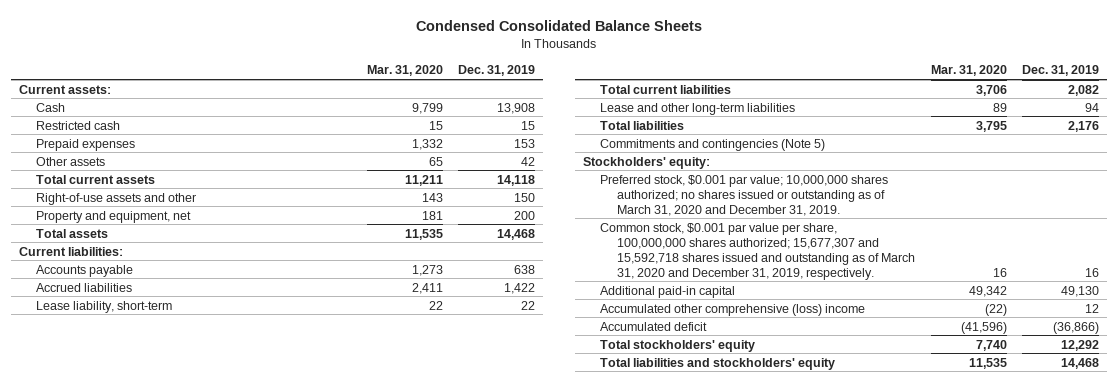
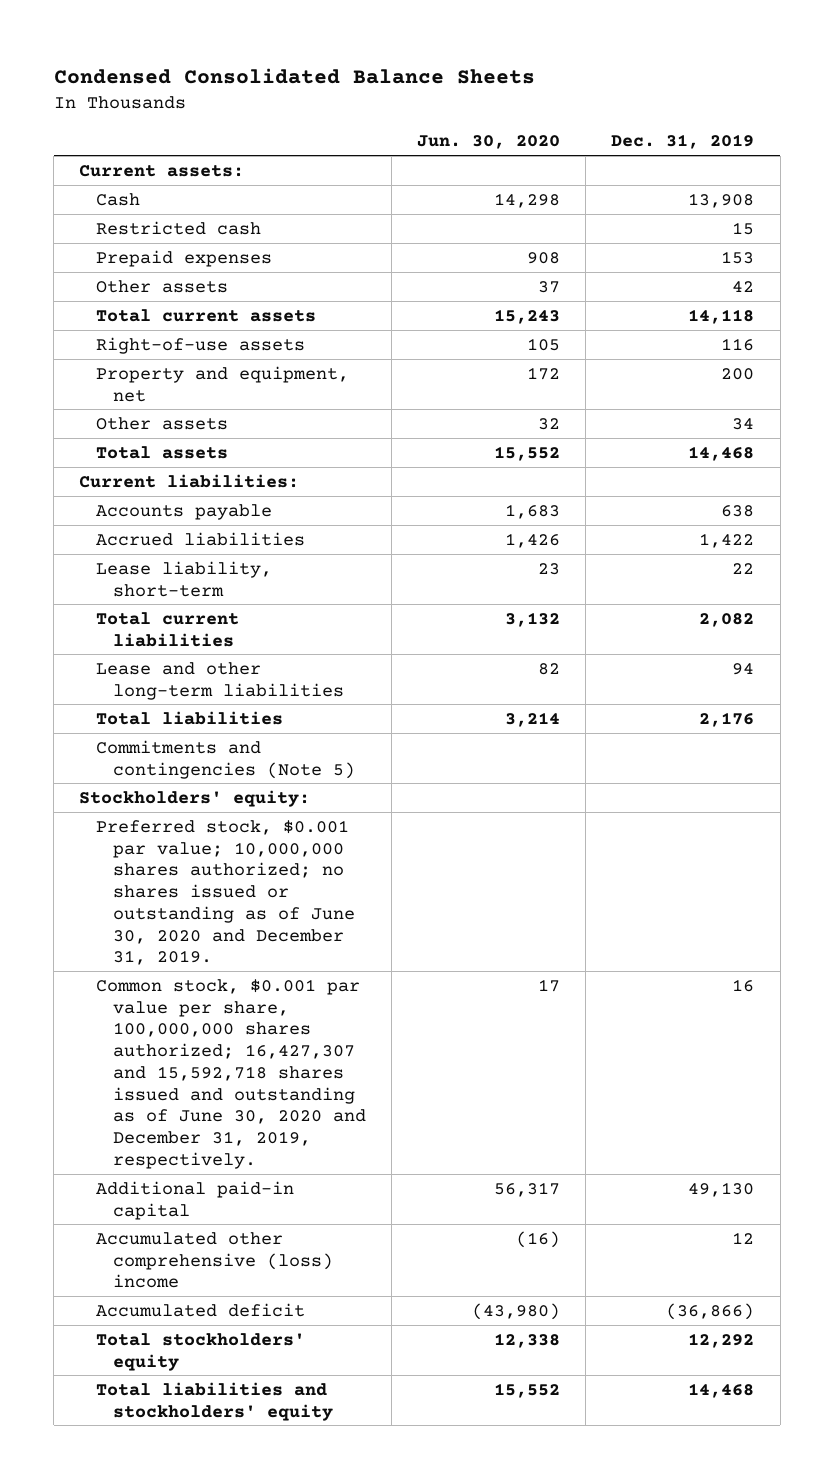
- | Mar. 31, 2020 | Dec. 31, 2019
+ | Jun. 30, 2020 | Dec. 31, 2019
- Right-of-use assets and other | 143 | 150
+ Right-of-use assets | 105 | 116
+ Other assets | 32 | 34
- Preferred stock, $0.001 par value; 10,000,000 shares authorized; no shares issued or outstanding as of March 31, 2020 and December 31, 2019.
- Common stock, $0.001 par value per share, 100,000,000 shares authorized; 15,677,307 and 15,592,718 shares issued and outstanding as of March 31, 2020 and December 31, 2019, respectively. | 16 | 16
+ Preferred stock, $0.001 par value; 10,000,000 shares authorized; no shares issued or outstanding as of June 30, 2020 and December 31, 2019.
+ Common stock, $0.001 par value per share, 100,000,000 shares authorized; 16,427,307 and 15,592,718 shares issued and outstanding as of June 30, 2020 and December 31, 2019, respectively. | 17 | 16

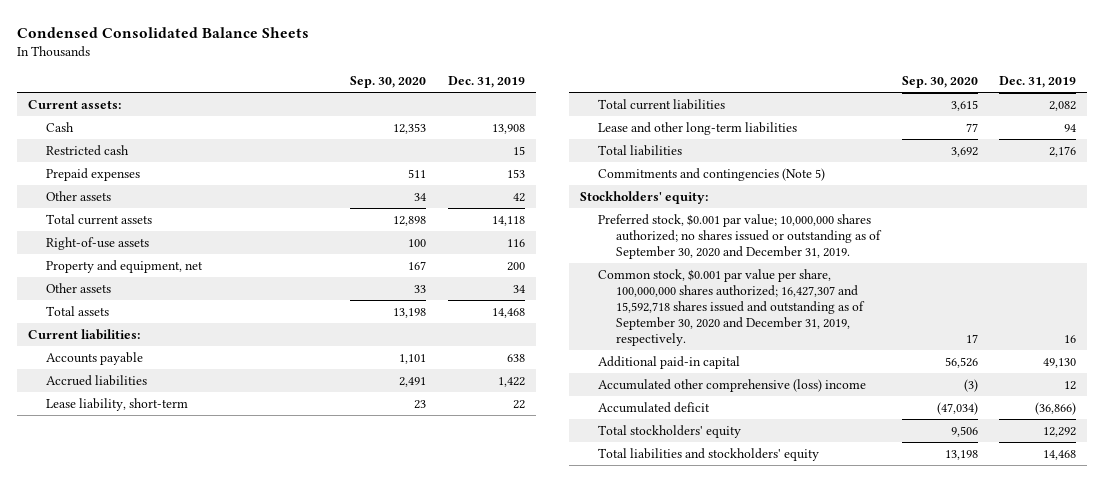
- | Jun. 30, 2020 | Dec. 31, 2019
+ | Sep. 30, 2020 | Dec. 31, 2019
- Preferred stock, $0.001 par value; 10,000,000 shares authorized; no shares issued or outstanding as of June 30, 2020 and December 31, 2019.
- Common stock, $0.001 par value per share, 100,000,000 shares authorized; 16,427,307 and 15,592,718 shares issued and outstanding as of June 30, 2020 and December 31, 2019, respectively. | 17 | 16
+ Preferred stock, $0.001 par value; 10,000,000 shares authorized; no shares issued or outstanding as of September 30, 2020 and December 31, 2019.
+ Common stock, $0.001 par value per share, 100,000,000 shares authorized; 16,427,307 and 15,592,718 shares issued and outstanding as of September 30, 2020 and December 31, 2019, respectively. | 17 | 16

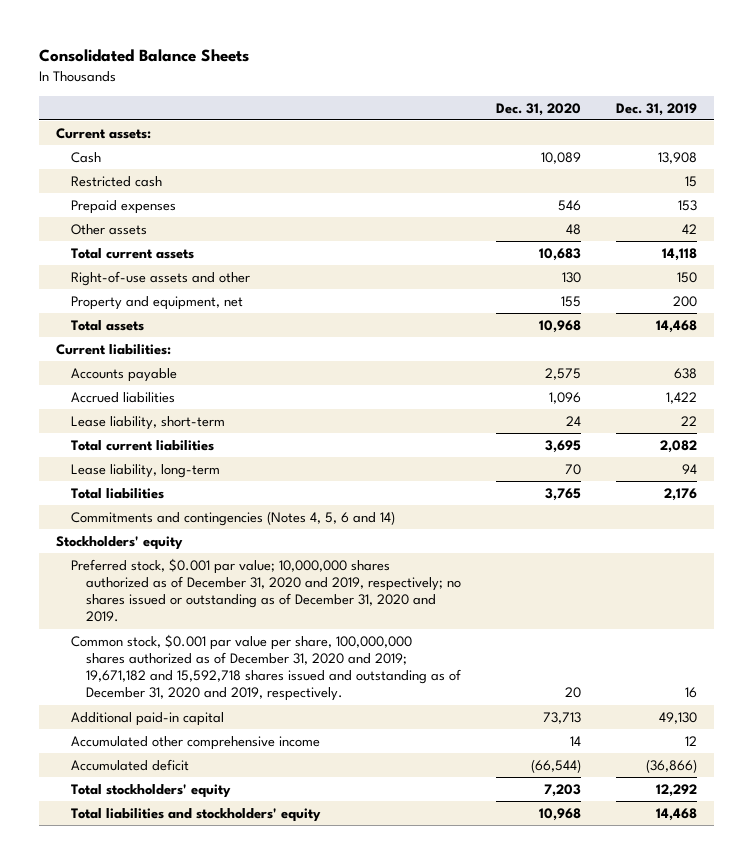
- Condensed Consolidated Balance Sheets
+ Consolidated Balance Sheets
- | Sep. 30, 2020 | Dec. 31, 2019
+ | Dec. 31, 2020 | Dec. 31, 2019
- Right-of-use assets | 100 | 116
+ Right-of-use assets and other | 130 | 150
- Other assets | 33 | 34
- Lease and other long-term liabilities | 77 | 94
+ Lease liability, long-term | 70 | 94
- Commitments and contingencies (Note 5)
- Stockholders' equity:
- Preferred stock, $0.001 par value; 10,000,000 shares authorized; no shares issued or outstanding as of September 30, 2020 and December 31, 2019.
- Common stock, $0.001 par value per share, 100,000,000 shares authorized; 16,427,307 and 15,592,718 shares issued and outstanding as of September 30, 2020 and December 31, 2019, respectively. | 17 | 16
+ Commitments and contingencies (Notes 4, 5, 6 and 14)
+ Stockholders' equity
+ Preferred stock, $0.001 par value; 10,000,000 shares authorized as of December 31, 2020 and 2019, respectively; no shares issued or outstanding as of December 31, 2020 and 2019.
+ Common stock, $0.001 par value per share, 100,000,000 shares authorized as of December 31, 2020 and 2019; 19,671,182 and 15,592,718 shares issued and outstanding as of December 31, 2020 and 2019, respectively. | 20 | 16
- Accumulated other comprehensive (loss) income | (3) | 12
+ Accumulated other comprehensive income | 14 | 12

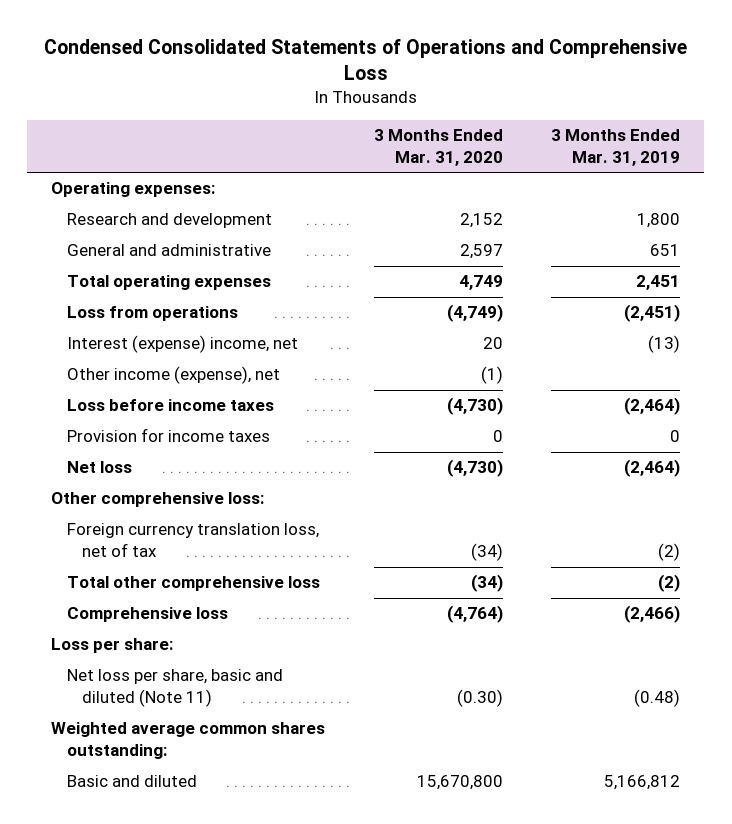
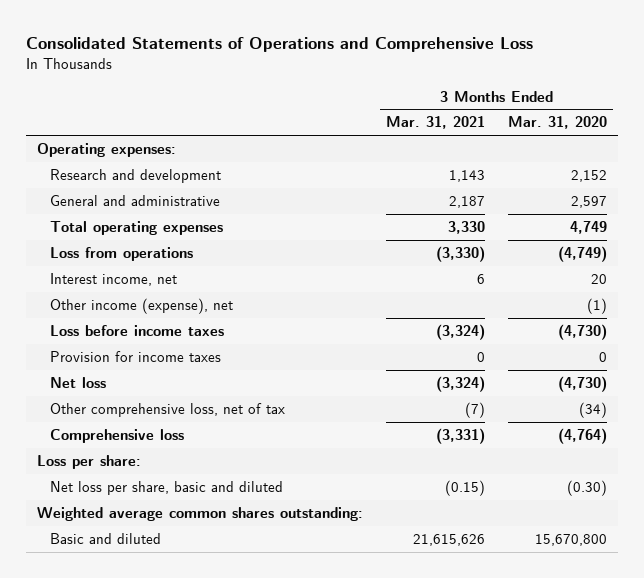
- Condensed Consolidated Statements of Operations and Comprehensive Loss
+ Consolidated Statements of Operations and Comprehensive Loss
- | 3 Months Ended Mar. 31, 2020 | 3 Months Ended Mar. 31, 2019
+ | 3 Months Ended Mar. 31, 2021 | 3 Months Ended Mar. 31, 2020
- Interest (expense) income, net | 20 | (13)
+ Interest income, net | 6 | 20
- Other comprehensive loss:
- Foreign currency translation loss, net of tax | (34) | (2)
- Total other comprehensive loss | (34) | (2)
+ Other comprehensive loss, net of tax | (7) | (34)
- Net loss per share, basic and diluted (Note 11) | (0.30) | (0.48)
+ Net loss per share, basic and diluted | (0.15) | (0.30)

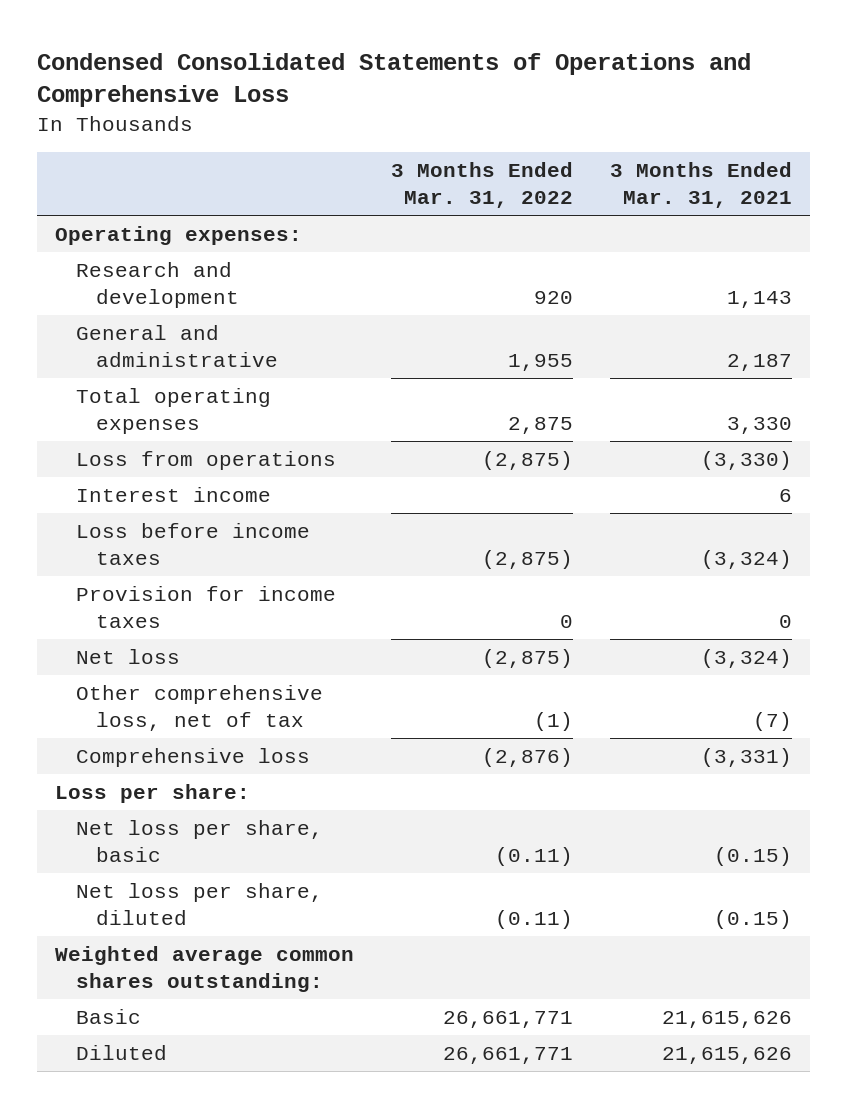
- Consolidated Statements of Operations and Comprehensive Loss
+ Condensed Consolidated Statements of Operations and Comprehensive Loss
- | 3 Months Ended Mar. 31, 2021 | 3 Months Ended Mar. 31, 2020
+ | 3 Months Ended Mar. 31, 2022 | 3 Months Ended Mar. 31, 2021
- Interest income, net | 6 | 20
- Other income (expense), net | | (1)
+ Interest income | | 6
- Net loss per share, basic and diluted | (0.15) | (0.30)
+ Net loss per share, basic | (0.11) | (0.15)
+ Net loss per share, diluted | (0.11) | (0.15)
- Basic and diluted | 21,615,626 | 15,670,800
+ Basic | 26,661,771 | 21,615,626
+ Diluted | 26,661,771 | 21,615,626

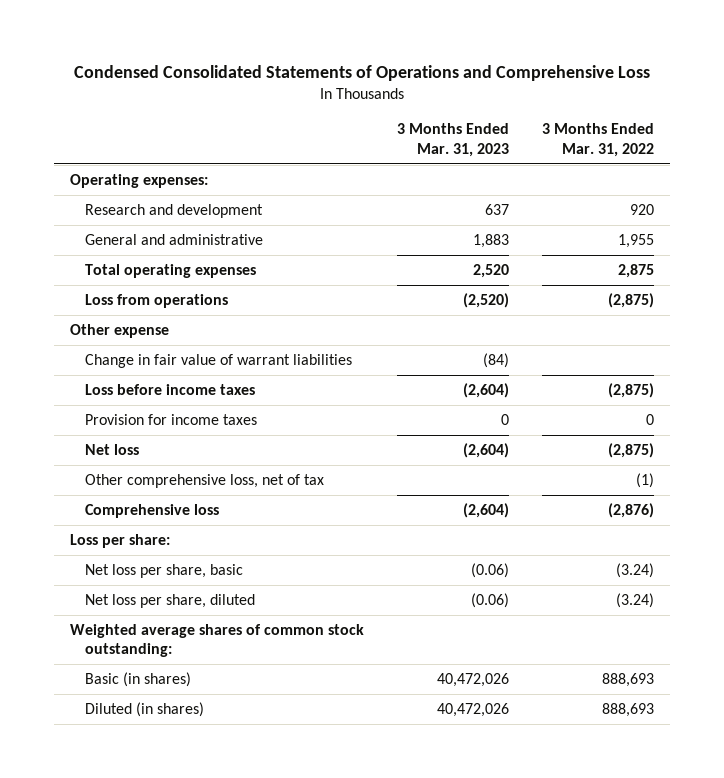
- | 3 Months Ended Mar. 31, 2022 | 3 Months Ended Mar. 31, 2021
+ | 3 Months Ended Mar. 31, 2023 | 3 Months Ended Mar. 31, 2022
- Interest income | | 6
+ Other expense
+ Change in fair value of warrant liabilities | (84) |
- Net loss per share, basic | (0.11) | (0.15)
- Net loss per share, diluted | (0.11) | (0.15)
- Weighted average common shares outstanding:
- Basic | 26,661,771 | 21,615,626
- Diluted | 26,661,771 | 21,615,626
+ Net loss per share, basic | (0.06) | (3.24)
+ Net loss per share, diluted | (0.06) | (3.24)
+ Weighted average shares of common stock outstanding:
+ Basic (in shares) | 40,472,026 | 888,693
+ Diluted (in shares) | 40,472,026 | 888,693

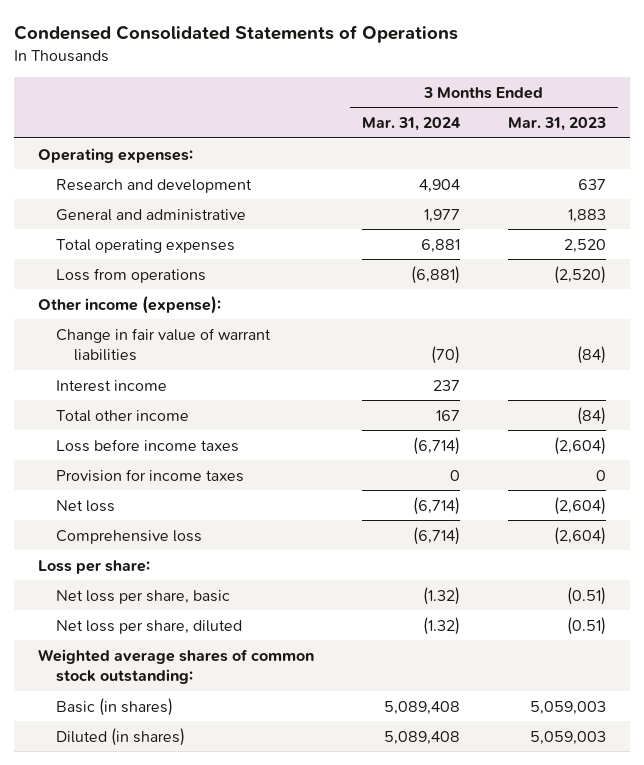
- Condensed Consolidated Statements of Operations and Comprehensive Loss
+ Condensed Consolidated Statements of Operations
- | 3 Months Ended Mar. 31, 2023 | 3 Months Ended Mar. 31, 2022
+ | 3 Months Ended Mar. 31, 2024 | 3 Months Ended Mar. 31, 2023
- Other expense
+ Other income (expense):
+ Interest income | 237 |
+ Total other income | 167 | (84)
- Other comprehensive loss, net of tax | | (1)
- Net loss per share, basic | (0.06) | (3.24)
- Net loss per share, diluted | (0.06) | (3.24)
+ Net loss per share, basic | (1.32) | (0.51)
+ Net loss per share, diluted | (1.32) | (0.51)
- Basic (in shares) | 40,472,026 | 888,693
- Diluted (in shares) | 40,472,026 | 888,693
+ Basic (in shares) | 5,089,408 | 5,059,003
+ Diluted (in shares) | 5,089,408 | 5,059,003

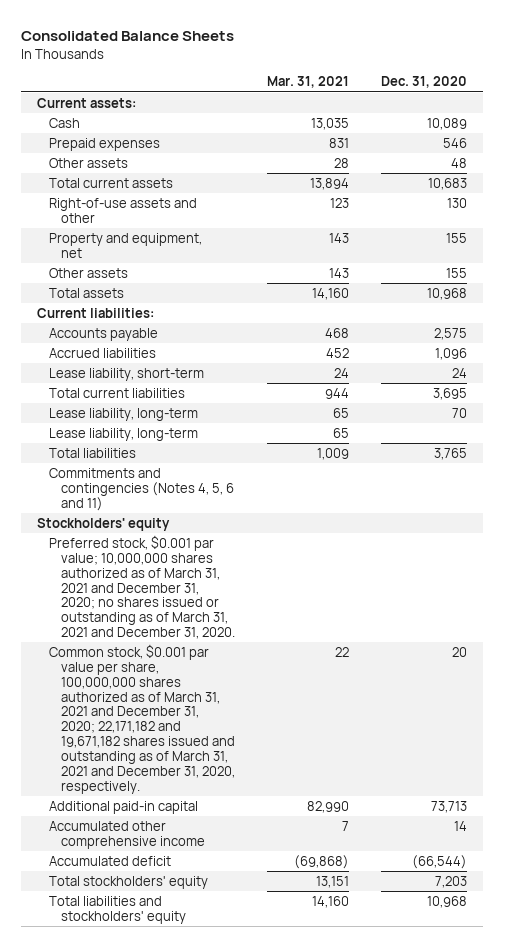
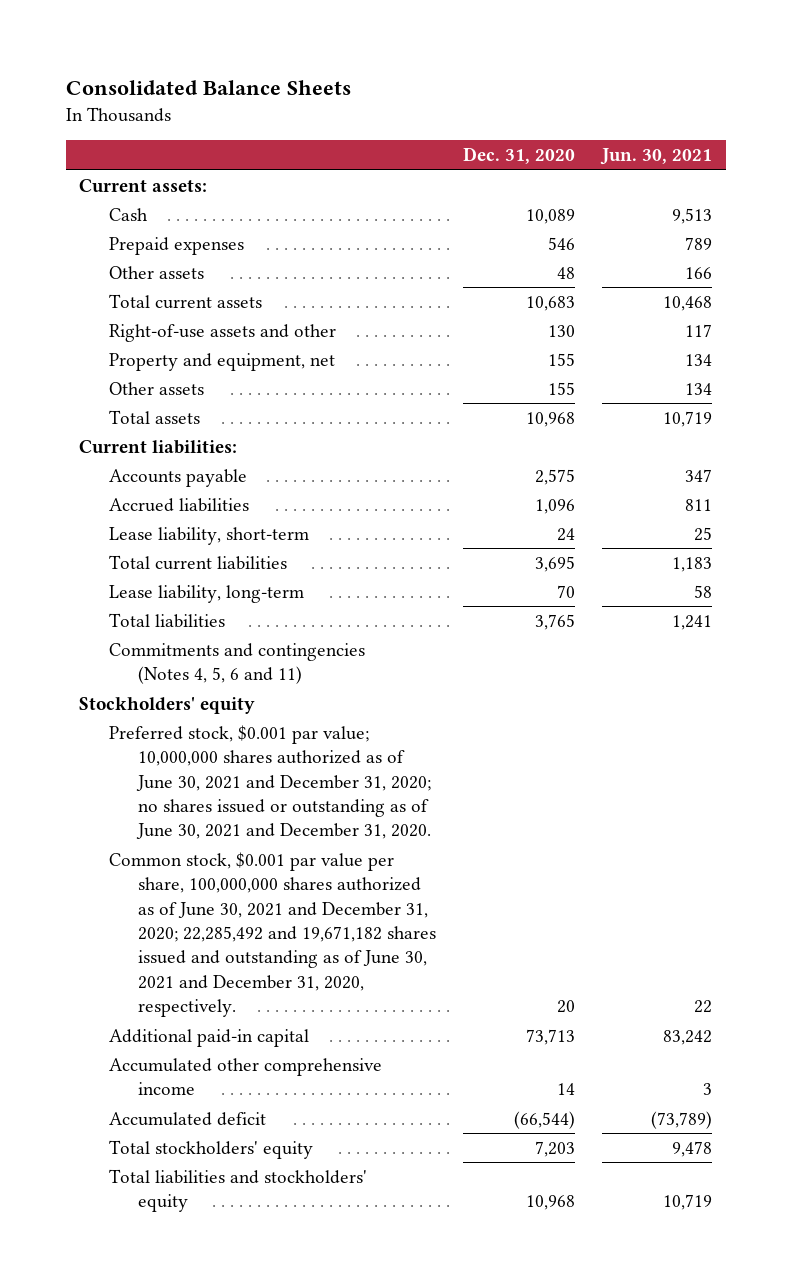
- | Mar. 31, 2021 | Dec. 31, 2020
+ | Dec. 31, 2020 | Jun. 30, 2021
- Lease liability, long-term | 65 |
- Preferred stock, $0.001 par value; 10,000,000 shares authorized as of March 31, 2021 and December 31, 2020; no shares issued or outstanding as of March 31, 2021 and December 31, 2020.
- Common stock, $0.001 par value per share, 100,000,000 shares authorized as of March 31, 2021 and December 31, 2020; 22,171,182 and 19,671,182 shares issued and outstanding as of March 31, 2021 and December 31, 2020, respectively. | 22 | 20
+ Preferred stock, $0.001 par value; 10,000,000 shares authorized as of June 30, 2021 and December 31, 2020; no shares issued or outstanding as of June 30, 2021 and December 31, 2020.
+ Common stock, $0.001 par value per share, 100,000,000 shares authorized as of June 30, 2021 and December 31, 2020; 22,285,492 and 19,671,182 shares issued and outstanding as of June 30, 2021 and December 31, 2020, respectively. | 20 | 22

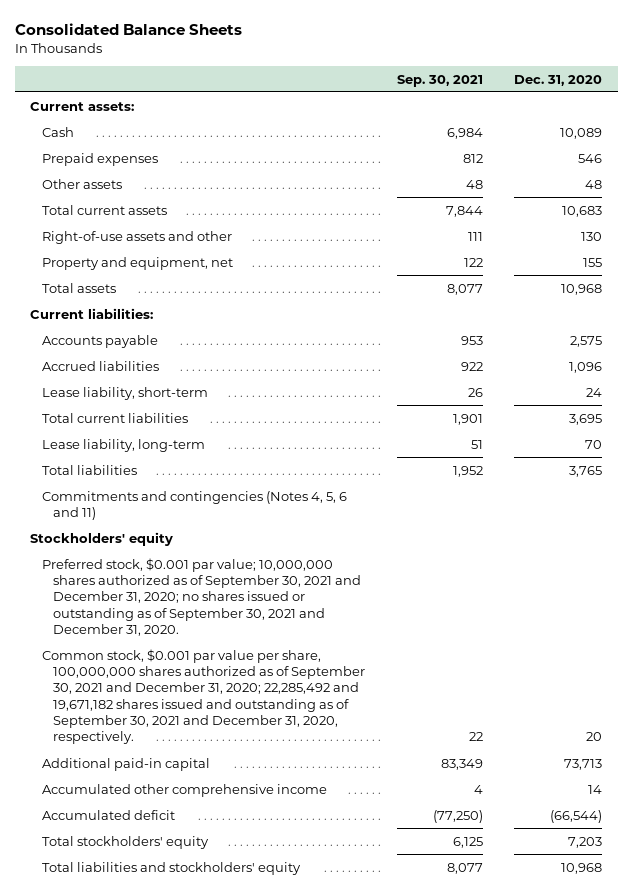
- | Dec. 31, 2020 | Jun. 30, 2021
+ | Sep. 30, 2021 | Dec. 31, 2020
- Other assets | 155 | 134
- Preferred stock, $0.001 par value; 10,000,000 shares authorized as of June 30, 2021 and December 31, 2020; no shares issued or outstanding as of June 30, 2021 and December 31, 2020.
- Common stock, $0.001 par value per share, 100,000,000 shares authorized as of June 30, 2021 and December 31, 2020; 22,285,492 and 19,671,182 shares issued and outstanding as of June 30, 2021 and December 31, 2020, respectively. | 20 | 22
+ Preferred stock, $0.001 par value; 10,000,000 shares authorized as of September 30, 2021 and December 31, 2020; no shares issued or outstanding as of September 30, 2021 and December 31, 2020.
+ Common stock, $0.001 par value per share, 100,000,000 shares authorized as of September 30, 2021 and December 31, 2020; 22,285,492 and 19,671,182 shares issued and outstanding as of September 30, 2021 and December 31, 2020, respectively. | 22 | 20

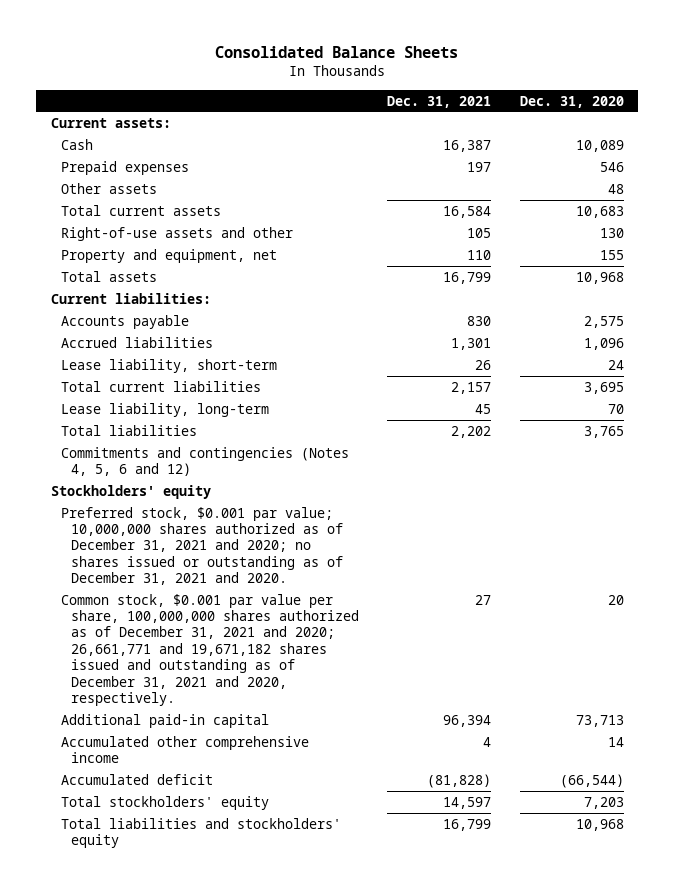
- | Sep. 30, 2021 | Dec. 31, 2020
+ | Dec. 31, 2021 | Dec. 31, 2020
- Commitments and contingencies (Notes 4, 5, 6 and 11)
+ Commitments and contingencies (Notes 4, 5, 6 and 12)
- Preferred stock, $0.001 par value; 10,000,000 shares authorized as of September 30, 2021 and December 31, 2020; no shares issued or outstanding as of September 30, 2021 and December 31, 2020.
- Common stock, $0.001 par value per share, 100,000,000 shares authorized as of September 30, 2021 and December 31, 2020; 22,285,492 and 19,671,182 shares issued and outstanding as of September 30, 2021 and December 31, 2020, respectively. | 22 | 20
+ Preferred stock, $0.001 par value; 10,000,000 shares authorized as of December 31, 2021 and 2020; no shares issued or outstanding as of December 31, 2021 and 2020.
+ Common stock, $0.001 par value per share, 100,000,000 shares authorized as of December 31, 2021 and 2020; 26,661,771 and 19,671,182 shares issued and outstanding as of December 31, 2021 and 2020, respectively. | 27 | 20

